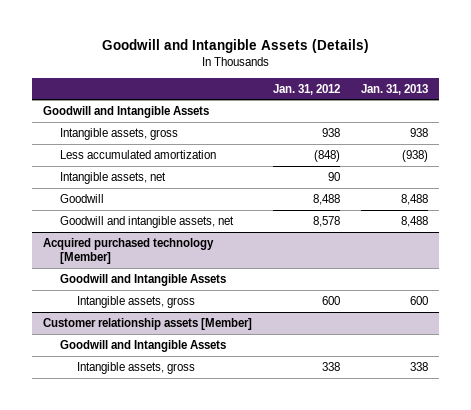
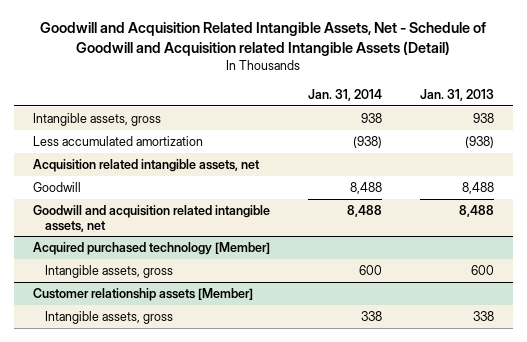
- Goodwill and Intangible Assets (Details)
+ Goodwill and Acquisition Related Intangible Assets, Net - Schedule of Goodwill and Acquisition related Intangible Assets (Detail)
- | Jan. 31, 2012 | Jan. 31, 2013
+ | Jan. 31, 2014 | Jan. 31, 2013
- Goodwill and Intangible Assets
- Intangible assets, net | 90 |
+ Acquisition related intangible assets, net
- Goodwill and intangible assets, net | 8,578 | 8,488
+ Goodwill and acquisition related intangible assets, net | 8,488 | 8,488
@ Acquired purchased technology [Member]
- Goodwill and Intangible Assets
@ Customer relationship assets [Member]
- Goodwill and Intangible Assets

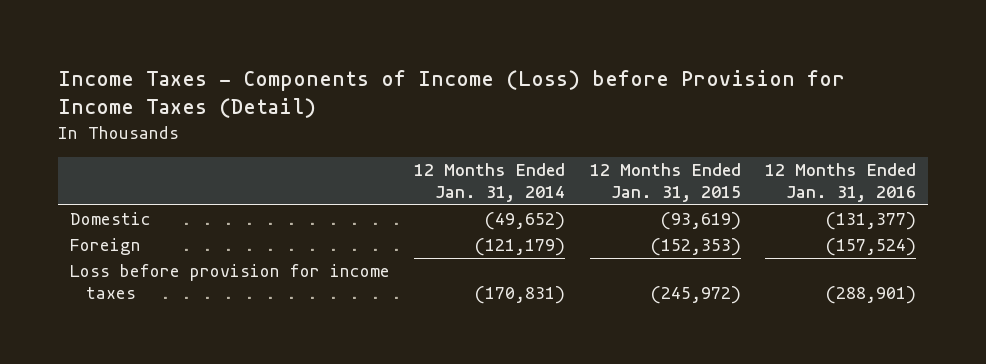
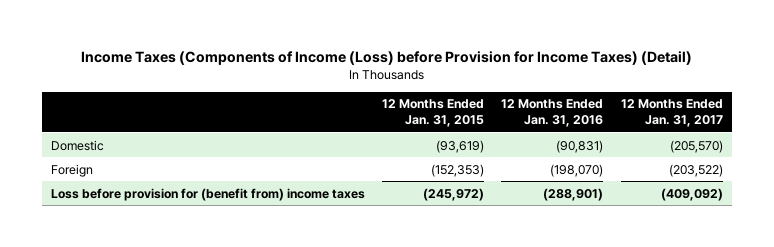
- Income Taxes - Components of Income (Loss) before Provision for Income Taxes (Detail)
+ Income Taxes (Components of Income (Loss) before Provision for Income Taxes) (Detail)
- | 12 Months Ended Jan. 31, 2014 | 12 Months Ended Jan. 31, 2015 | 12 Months Ended Jan. 31, 2016
+ | 12 Months Ended Jan. 31, 2015 | 12 Months Ended Jan. 31, 2016 | 12 Months Ended Jan. 31, 2017
- Domestic | (49,652) | (93,619) | (131,377)
- Foreign | (121,179) | (152,353) | (157,524)
- Loss before provision for income taxes | (170,831) | (245,972) | (288,901)
+ Domestic | (93,619) | (90,831) | (205,570)
+ Foreign | (152,353) | (198,070) | (203,522)
+ Loss before provision for (benefit from) income taxes | (245,972) | (288,901) | (409,092)

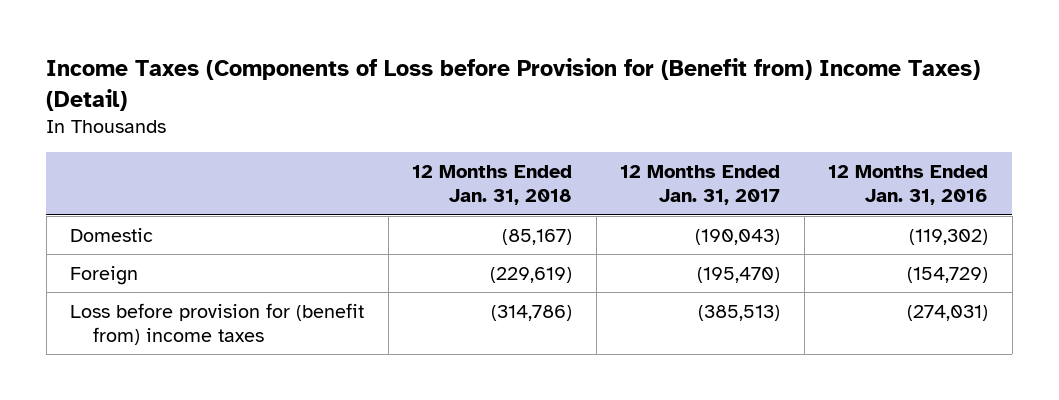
- Income Taxes (Components of Income (Loss) before Provision for Income Taxes) (Detail)
+ Income Taxes (Components of Loss before Provision for (Benefit from) Income Taxes) (Detail)
- | 12 Months Ended Jan. 31, 2015 | 12 Months Ended Jan. 31, 2016 | 12 Months Ended Jan. 31, 2017
+ | 12 Months Ended Jan. 31, 2018 | 12 Months Ended Jan. 31, 2017 | 12 Months Ended Jan. 31, 2016
- Domestic | (93,619) | (90,831) | (205,570)
- Foreign | (152,353) | (198,070) | (203,522)
- Loss before provision for (benefit from) income taxes | (245,972) | (288,901) | (409,092)
+ Domestic | (85,167) | (190,043) | (119,302)
+ Foreign | (229,619) | (195,470) | (154,729)
+ Loss before provision for (benefit from) income taxes | (314,786) | (385,513) | (274,031)

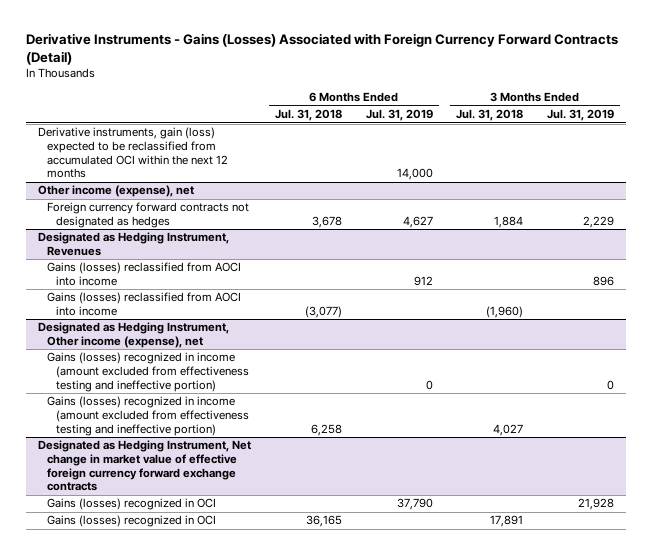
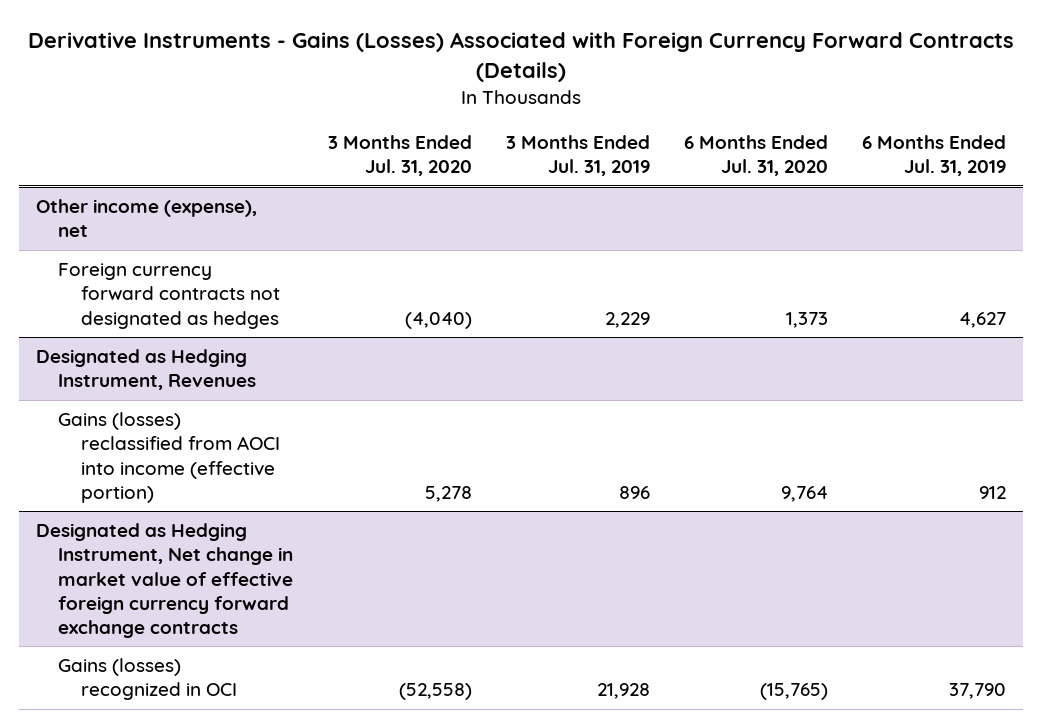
- Derivative Instruments - Gains (Losses) Associated with Foreign Currency Forward Contracts (Detail)
+ Derivative Instruments - Gains (Losses) Associated with Foreign Currency Forward Contracts (Details)
- | 6 Months Ended Jul. 31, 2018 | 6 Months Ended Jul. 31, 2019 | 3 Months Ended Jul. 31, 2018 | 3 Months Ended Jul. 31, 2019
+ | 3 Months Ended Jul. 31, 2020 | 3 Months Ended Jul. 31, 2019 | 6 Months Ended Jul. 31, 2020 | 6 Months Ended Jul. 31, 2019
- Derivative instruments, gain (loss) expected to be reclassified from accumulated OCI within the next 12 months | | 14,000 | |
@ Designated as Hedging Instrument, Revenues
- Gains (losses) reclassified from AOCI into income | | 912 | | 896
- Gains (losses) reclassified from AOCI into income | (3,077) | | (1,960) |
- Designated as Hedging Instrument, Other income (expense), net
- Gains (losses) recognized in income (amount excluded from effectiveness testing and ineffective portion) | | 0 | | 0
- Gains (losses) recognized in income (amount excluded from effectiveness testing and ineffective portion) | 6,258 | | 4,027 |
@ Designated as Hedging Instrument, Revenues
+ Gains (losses) reclassified from AOCI into income (effective portion) | 5,278 | 896 | 9,764 | 912
@ Designated as Hedging Instrument, Net change in market value of effective foreign currency forward exchange contracts
- Gains (losses) recognized in OCI | 36,165 | | 17,891 |

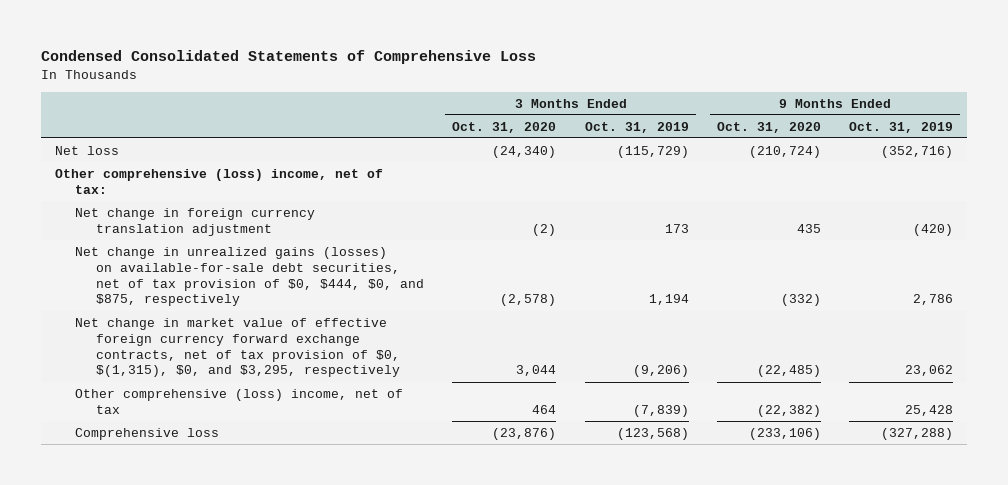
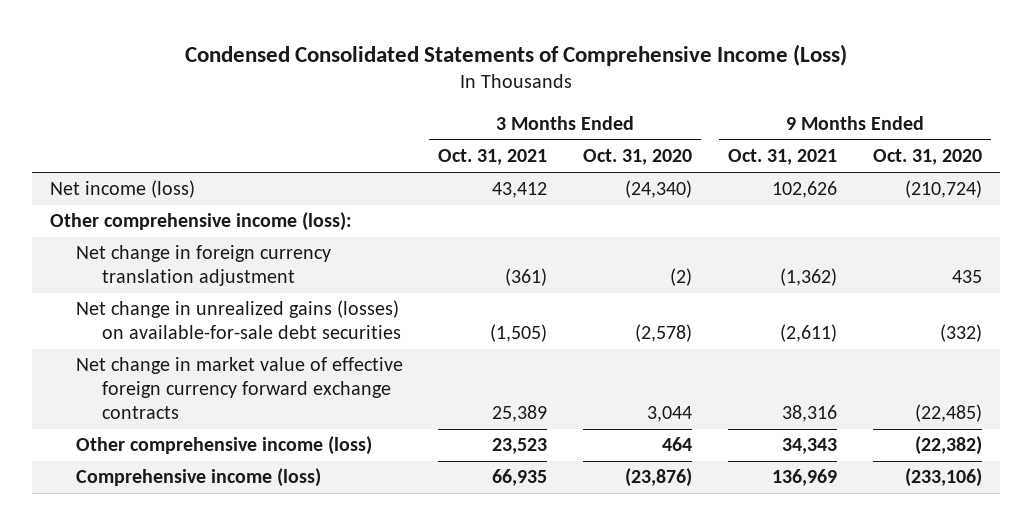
- Condensed Consolidated Statements of Comprehensive Loss
+ Condensed Consolidated Statements of Comprehensive Income (Loss)
- | 3 Months Ended Oct. 31, 2020 | 3 Months Ended Oct. 31, 2019 | 9 Months Ended Oct. 31, 2020 | 9 Months Ended Oct. 31, 2019
+ | 3 Months Ended Oct. 31, 2021 | 3 Months Ended Oct. 31, 2020 | 9 Months Ended Oct. 31, 2021 | 9 Months Ended Oct. 31, 2020
- Net loss | (24,340) | (115,729) | (210,724) | (352,716)
- Other comprehensive (loss) income, net of tax:
+ Net income (loss) | 43,412 | (24,340) | 102,626 | (210,724)
+ Other comprehensive income (loss):
- Net change in unrealized gains (losses) on available-for-sale debt securities, net of tax provision of $0, $444, $0, and $875, respectively | (2,578) | 1,194 | (332) | 2,786
- Net change in market value of effective foreign currency forward exchange contracts, net of tax provision of $0, $(1,315), $0, and $3,295, respectively | 3,044 | (9,206) | (22,485) | 23,062
- Other comprehensive (loss) income, net of tax | 464 | (7,839) | (22,382) | 25,428
- Comprehensive loss | (23,876) | (123,568) | (233,106) | (327,288)
+ Net change in unrealized gains (losses) on available-for-sale debt securities | (1,505) | (2,578) | (2,611) | (332)
+ Net change in market value of effective foreign currency forward exchange contracts | 25,389 | 3,044 | 38,316 | (22,485)
+ Other comprehensive income (loss) | 23,523 | 464 | 34,343 | (22,382)
+ Comprehensive income (loss) | 66,935 | (23,876) | 136,969 | (233,106)

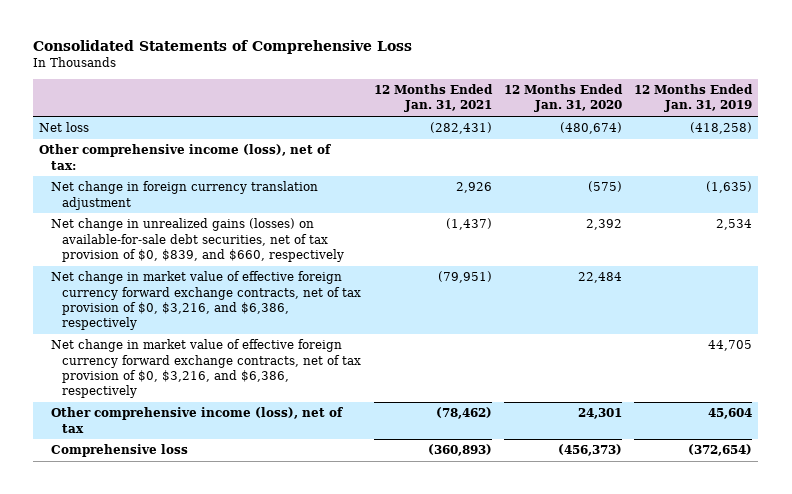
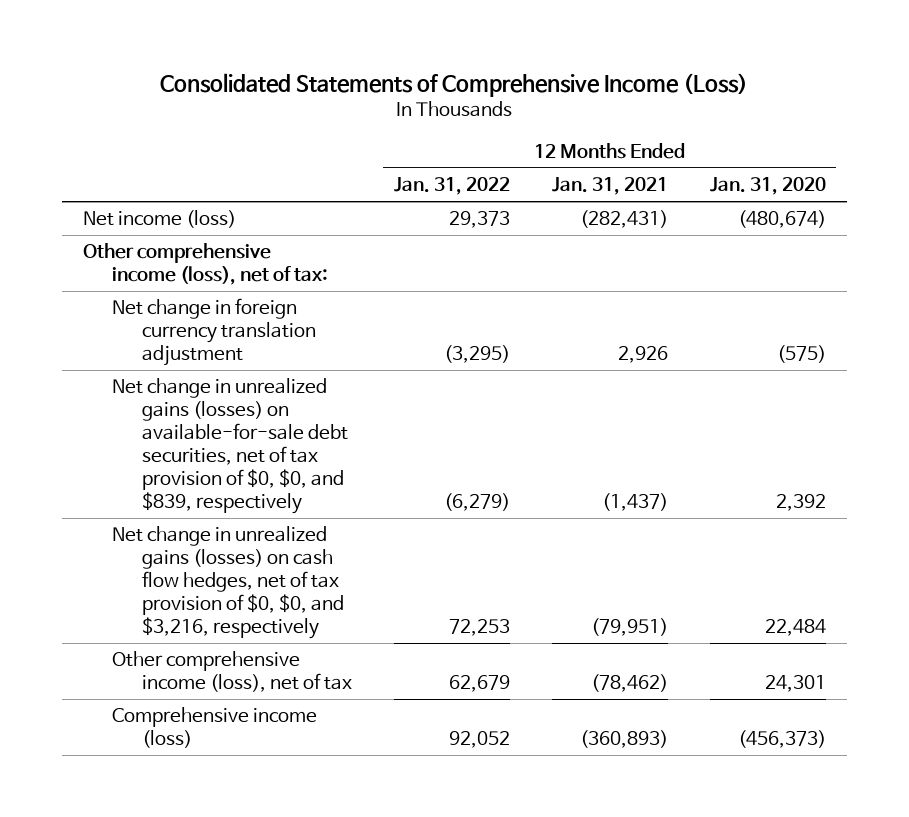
- Consolidated Statements of Comprehensive Loss
+ Consolidated Statements of Comprehensive Income (Loss)
- | 12 Months Ended Jan. 31, 2021 | 12 Months Ended Jan. 31, 2020 | 12 Months Ended Jan. 31, 2019
+ | 12 Months Ended Jan. 31, 2022 | 12 Months Ended Jan. 31, 2021 | 12 Months Ended Jan. 31, 2020
- Net loss | (282,431) | (480,674) | (418,258)
+ Net income (loss) | 29,373 | (282,431) | (480,674)
- Net change in unrealized gains (losses) on available-for-sale debt securities, net of tax provision of $0, $839, and $660, respectively | (1,437) | 2,392 | 2,534
- Net change in market value of effective foreign currency forward exchange contracts, net of tax provision of $0, $3,216, and $6,386, respectively | (79,951) | 22,484 |
- Net change in market value of effective foreign currency forward exchange contracts, net of tax provision of $0, $3,216, and $6,386, respectively | | | 44,705
+ Net change in unrealized gains (losses) on available-for-sale debt securities, net of tax provision of $0, $0, and $839, respectively | (6,279) | (1,437) | 2,392
+ Net change in unrealized gains (losses) on cash flow hedges, net of tax provision of $0, $0, and $3,216, respectively | 72,253 | (79,951) | 22,484
- Comprehensive loss | (360,893) | (456,373) | (372,654)
+ Comprehensive income (loss) | 92,052 | (360,893) | (456,373)

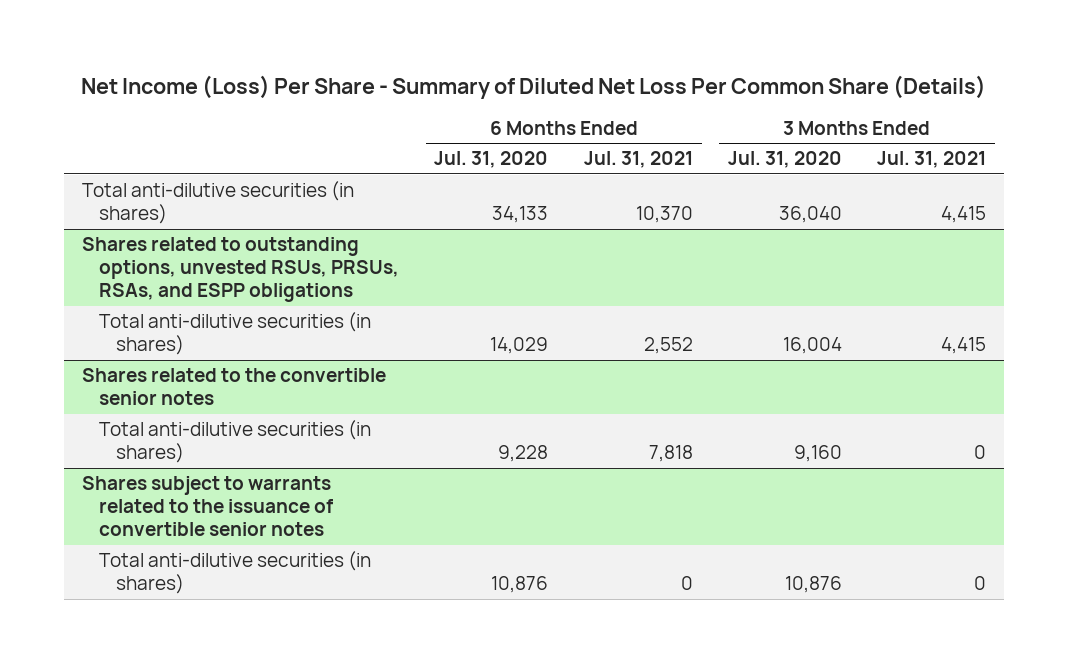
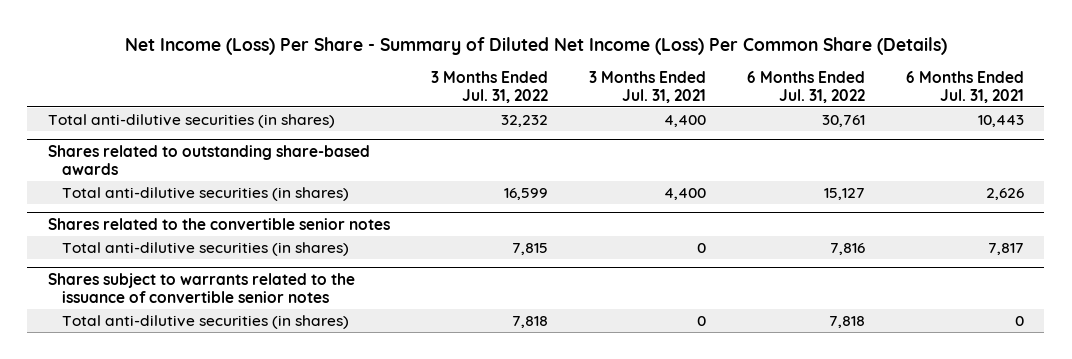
- Net Income (Loss) Per Share - Summary of Diluted Net Loss Per Common Share (Details)
+ Net Income (Loss) Per Share - Summary of Diluted Net Income (Loss) Per Common Share (Details)
- | 6 Months Ended Jul. 31, 2020 | 6 Months Ended Jul. 31, 2021 | 3 Months Ended Jul. 31, 2020 | 3 Months Ended Jul. 31, 2021
+ | 3 Months Ended Jul. 31, 2022 | 3 Months Ended Jul. 31, 2021 | 6 Months Ended Jul. 31, 2022 | 6 Months Ended Jul. 31, 2021
- Total anti-dilutive securities (in shares) | 34,133 | 10,370 | 36,040 | 4,415
- Shares related to outstanding options, unvested RSUs, PRSUs, RSAs, and ESPP obligations
- Total anti-dilutive securities (in shares) | 14,029 | 2,552 | 16,004 | 4,415
+ Total anti-dilutive securities (in shares) | 32,232 | 4,400 | 30,761 | 10,443
+ Shares related to outstanding share-based awards
+ Total anti-dilutive securities (in shares) | 16,599 | 4,400 | 15,127 | 2,626
@ Shares related to the convertible senior notes
- Total anti-dilutive securities (in shares) | 9,228 | 7,818 | 9,160 | 0
+ Total anti-dilutive securities (in shares) | 7,815 | 0 | 7,816 | 7,817

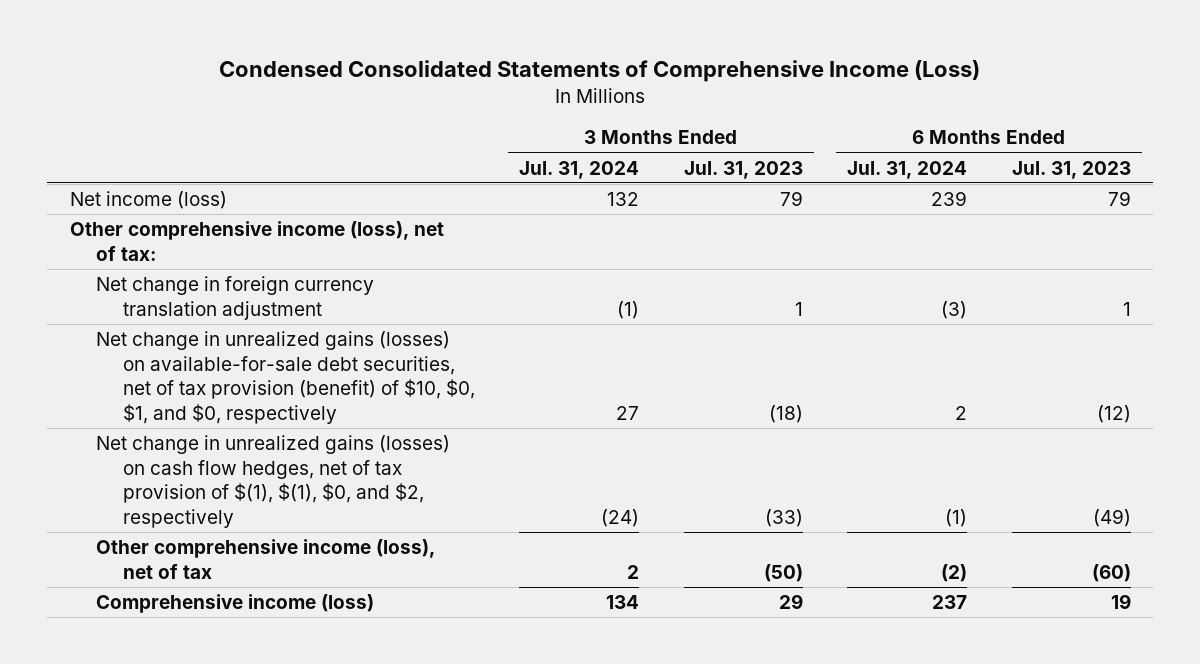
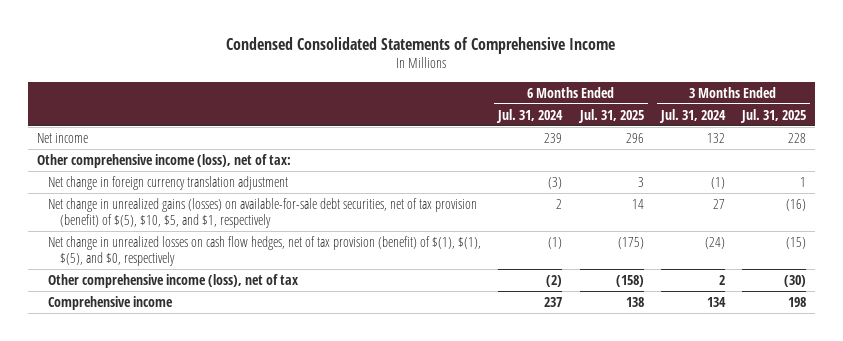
- Condensed Consolidated Statements of Comprehensive Income (Loss)
+ Condensed Consolidated Statements of Comprehensive Income
- | 3 Months Ended Jul. 31, 2024 | 3 Months Ended Jul. 31, 2023 | 6 Months Ended Jul. 31, 2024 | 6 Months Ended Jul. 31, 2023
+ | 6 Months Ended Jul. 31, 2024 | 6 Months Ended Jul. 31, 2025 | 3 Months Ended Jul. 31, 2024 | 3 Months Ended Jul. 31, 2025
- Net income (loss) | 132 | 79 | 239 | 79
+ Net income | 239 | 296 | 132 | 228
- Net change in unrealized gains (losses) on available-for-sale debt securities, net of tax provision (benefit) of $10, $0, $1, and $0, respectively | 27 | (18) | 2 | (12)
- Net change in unrealized gains (losses) on cash flow hedges, net of tax provision of $(1), $(1), $0, and $2, respectively | (24) | (33) | (1) | (49)
+ Net change in unrealized gains (losses) on available-for-sale debt securities, net of tax provision (benefit) of $(5), $10, $5, and $1, respectively | 2 | 14 | 27 | (16)
+ Net change in unrealized losses on cash flow hedges, net of tax provision (benefit) of $(1), $(1), $(5), and $0, respectively | (1) | (175) | (24) | (15)
- Comprehensive income (loss) | 134 | 29 | 237 | 19
+ Comprehensive income | 237 | 138 | 134 | 198

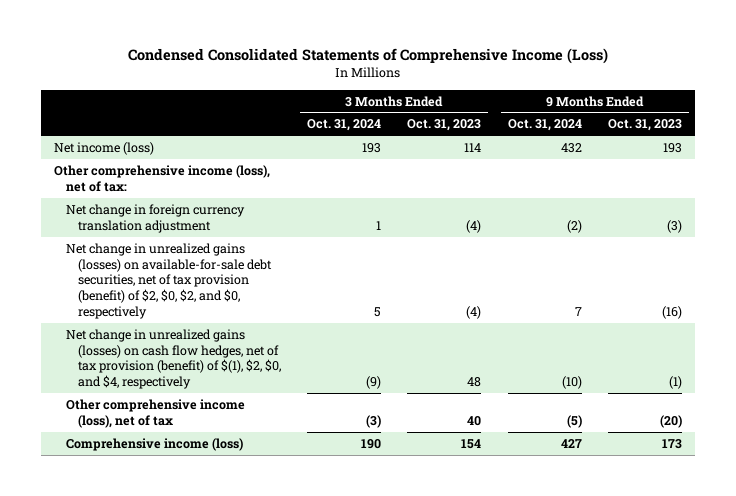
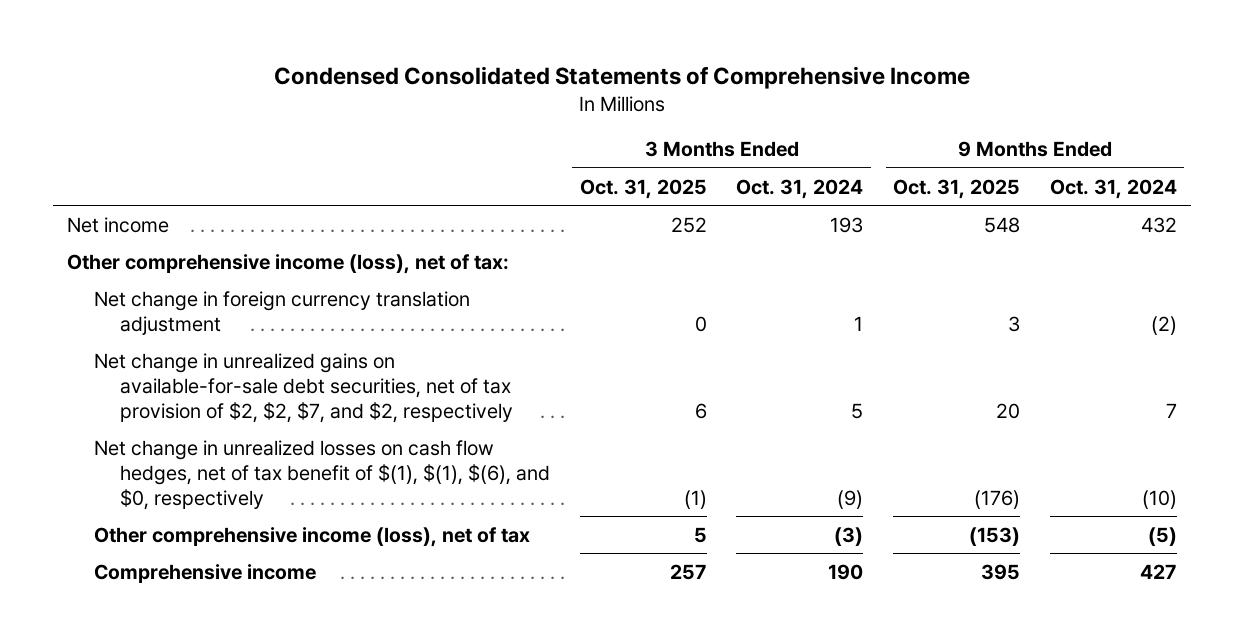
- Condensed Consolidated Statements of Comprehensive Income (Loss)
+ Condensed Consolidated Statements of Comprehensive Income
- | 3 Months Ended Oct. 31, 2024 | 3 Months Ended Oct. 31, 2023 | 9 Months Ended Oct. 31, 2024 | 9 Months Ended Oct. 31, 2023
+ | 3 Months Ended Oct. 31, 2025 | 3 Months Ended Oct. 31, 2024 | 9 Months Ended Oct. 31, 2025 | 9 Months Ended Oct. 31, 2024
- Net income (loss) | 193 | 114 | 432 | 193
+ Net income | 252 | 193 | 548 | 432
- Net change in unrealized gains (losses) on available-for-sale debt securities, net of tax provision (benefit) of $2, $0, $2, and $0, respectively | 5 | (4) | 7 | (16)
- Net change in unrealized gains (losses) on cash flow hedges, net of tax provision (benefit) of $(1), $2, $0, and $4, respectively | (9) | 48 | (10) | (1)
+ Net change in unrealized gains on available-for-sale debt securities, net of tax provision of $2, $2, $7, and $2, respectively | 6 | 5 | 20 | 7
+ Net change in unrealized losses on cash flow hedges, net of tax benefit of $(1), $(1), $(6), and $0, respectively | (1) | (9) | (176) | (10)
- Comprehensive income (loss) | 190 | 154 | 427 | 173
+ Comprehensive income | 257 | 190 | 395 | 427

